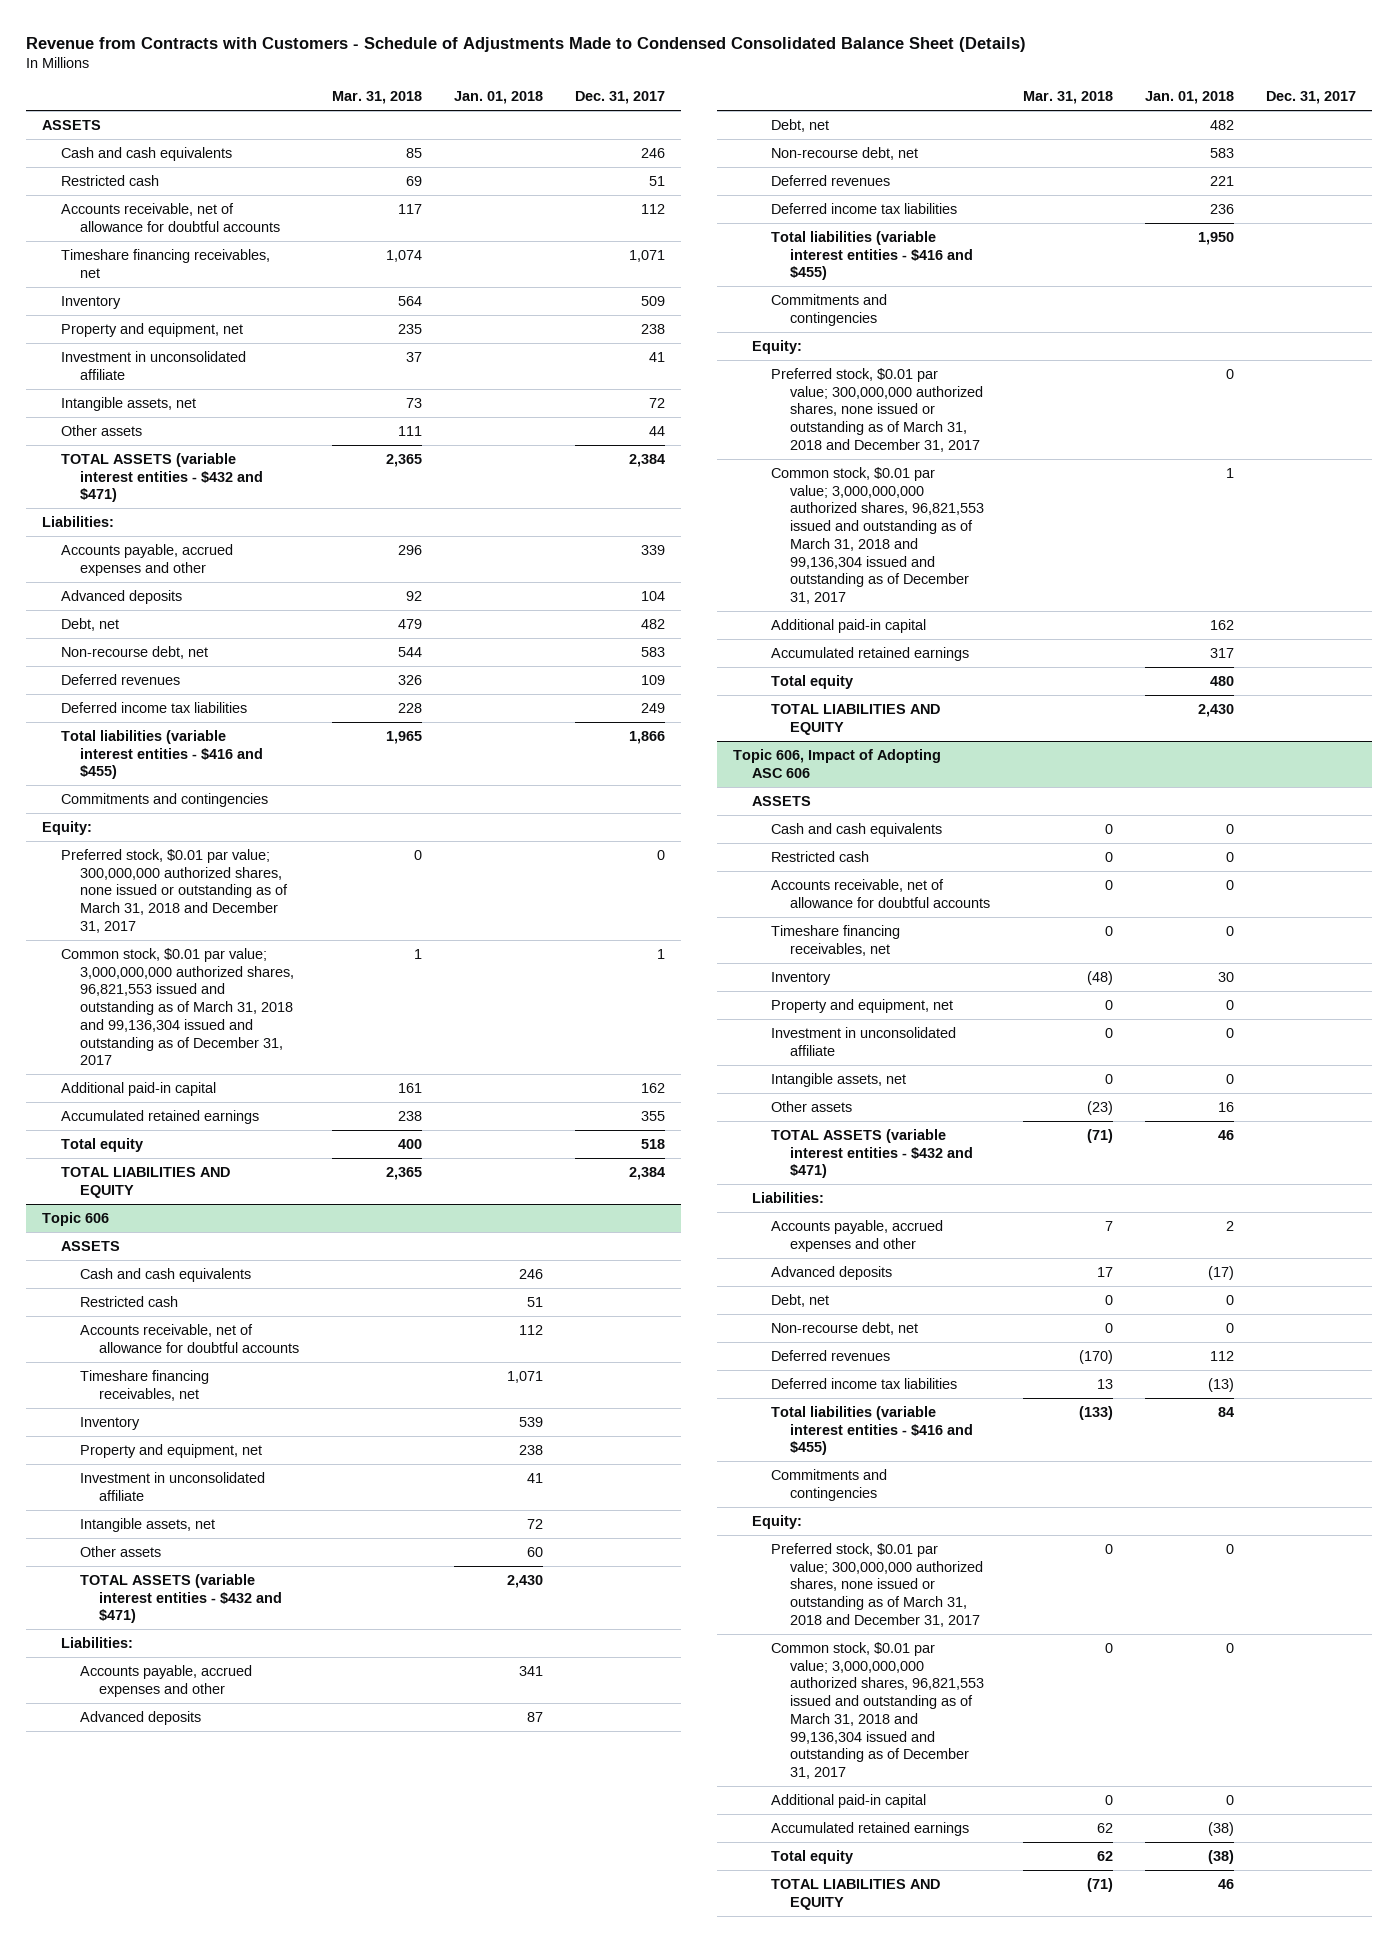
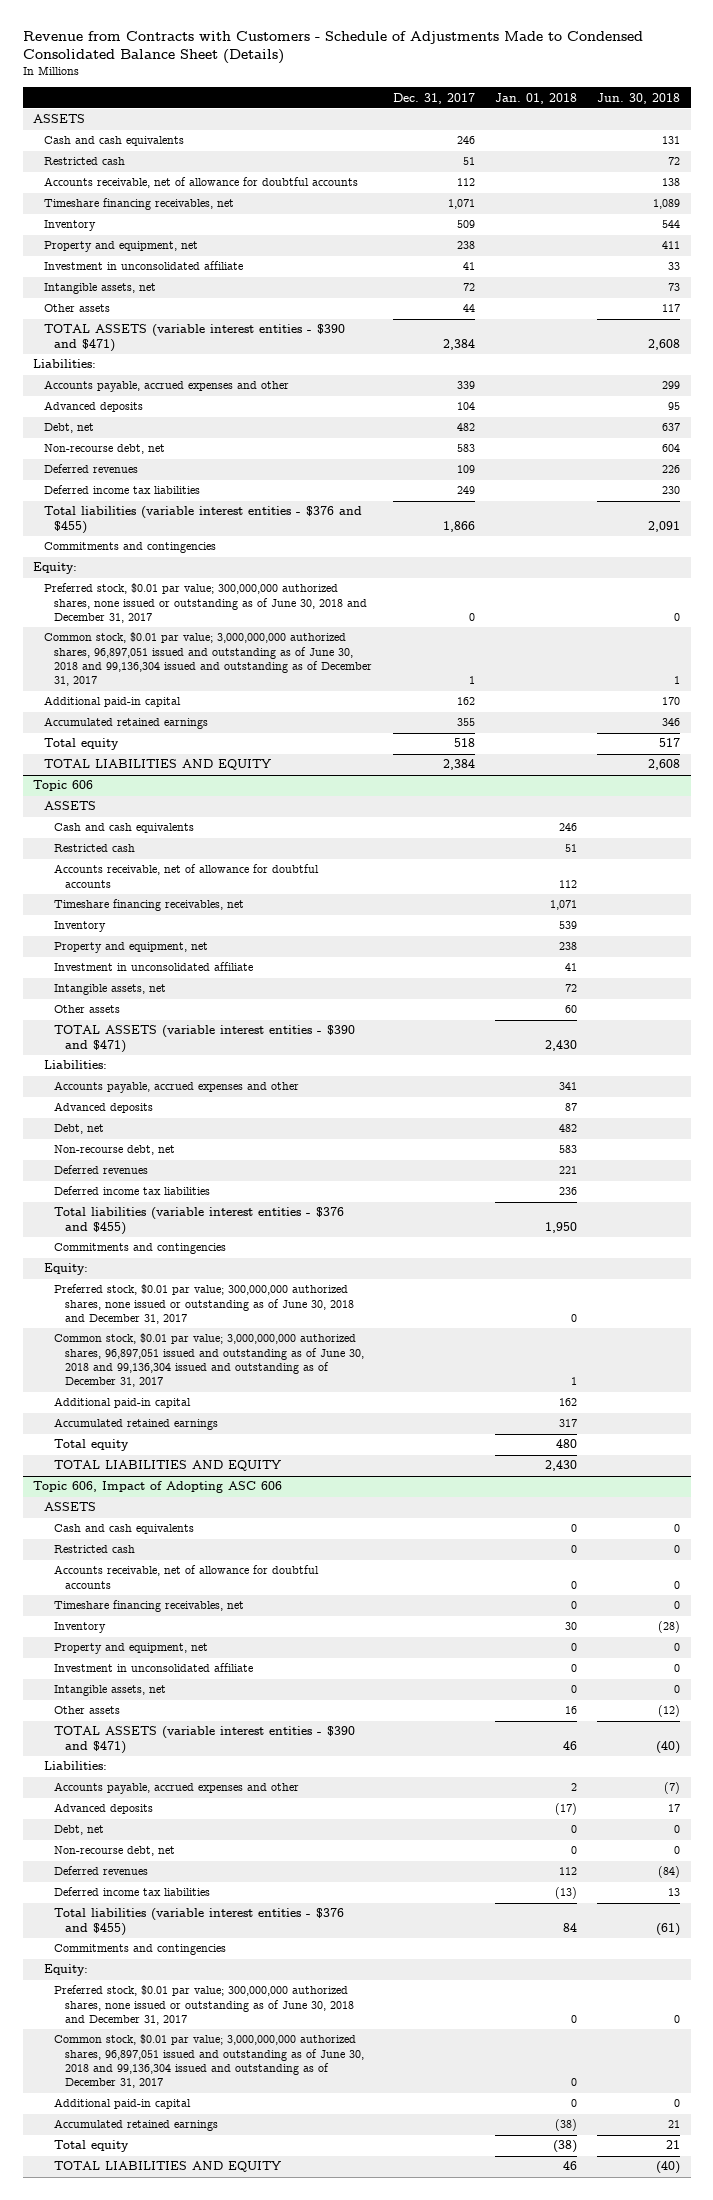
- | Mar. 31, 2018 | Jan. 01, 2018 | Dec. 31, 2017
+ | Dec. 31, 2017 | Jan. 01, 2018 | Jun. 30, 2018
- TOTAL ASSETS (variable interest entities - $432 and $471) | 2,365 | | 2,384
+ TOTAL ASSETS (variable interest entities - $390 and $471) | 2,384 | | 2,608
- Total liabilities (variable interest entities - $416 and $455) | 1,965 | | 1,866
+ Total liabilities (variable interest entities - $376 and $455) | 1,866 | | 2,091
- Preferred stock, $0.01 par value; 300,000,000 authorized shares, none issued or outstanding as of March 31, 2018 and December 31, 2017 | 0 | | 0
- Common stock, $0.01 par value; 3,000,000,000 authorized shares, 96,821,553 issued and outstanding as of March 31, 2018 and 99,136,304 issued and outstanding as of December 31, 2017 | 1 | | 1
+ Preferred stock, $0.01 par value; 300,000,000 authorized shares, none issued or outstanding as of June 30, 2018 and December 31, 2017 | 0 | | 0
+ Common stock, $0.01 par value; 3,000,000,000 authorized shares, 96,897,051 issued and outstanding as of June 30, 2018 and 99,136,304 issued and outstanding as of December 31, 2017 | 1 | | 1
@ Topic 606
- TOTAL ASSETS (variable interest entities - $432 and $471) | | 2,430 |
+ TOTAL ASSETS (variable interest entities - $390 and $471) | | 2,430 |
- Total liabilities (variable interest entities - $416 and $455) | | 1,950 |
+ Total liabilities (variable interest entities - $376 and $455) | | 1,950 |
- Preferred stock, $0.01 par value; 300,000,000 authorized shares, none issued or outstanding as of March 31, 2018 and December 31, 2017 | | 0 |
- Common stock, $0.01 par value; 3,000,000,000 authorized shares, 96,821,553 issued and outstanding as of March 31, 2018 and 99,136,304 issued and outstanding as of December 31, 2017 | | 1 |
+ Preferred stock, $0.01 par value; 300,000,000 authorized shares, none issued or outstanding as of June 30, 2018 and December 31, 2017 | | 0 |
+ Common stock, $0.01 par value; 3,000,000,000 authorized shares, 96,897,051 issued and outstanding as of June 30, 2018 and 99,136,304 issued and outstanding as of December 31, 2017 | | 1 |
@ Topic 606, Impact of Adopting ASC 606
- TOTAL ASSETS (variable interest entities - $432 and $471) | (71) | 46 |
+ TOTAL ASSETS (variable interest entities - $390 and $471) | | 46 | (40)
- Total liabilities (variable interest entities - $416 and $455) | (133) | 84 |
+ Total liabilities (variable interest entities - $376 and $455) | | 84 | (61)
- Preferred stock, $0.01 par value; 300,000,000 authorized shares, none issued or outstanding as of March 31, 2018 and December 31, 2017 | 0 | 0 |
- Common stock, $0.01 par value; 3,000,000,000 authorized shares, 96,821,553 issued and outstanding as of March 31, 2018 and 99,136,304 issued and outstanding as of December 31, 2017 | 0 | 0 |
+ Preferred stock, $0.01 par value; 300,000,000 authorized shares, none issued or outstanding as of June 30, 2018 and December 31, 2017 | | 0 | 0
+ Common stock, $0.01 par value; 3,000,000,000 authorized shares, 96,897,051 issued and outstanding as of June 30, 2018 and 99,136,304 issued and outstanding as of December 31, 2017 | | 0 |

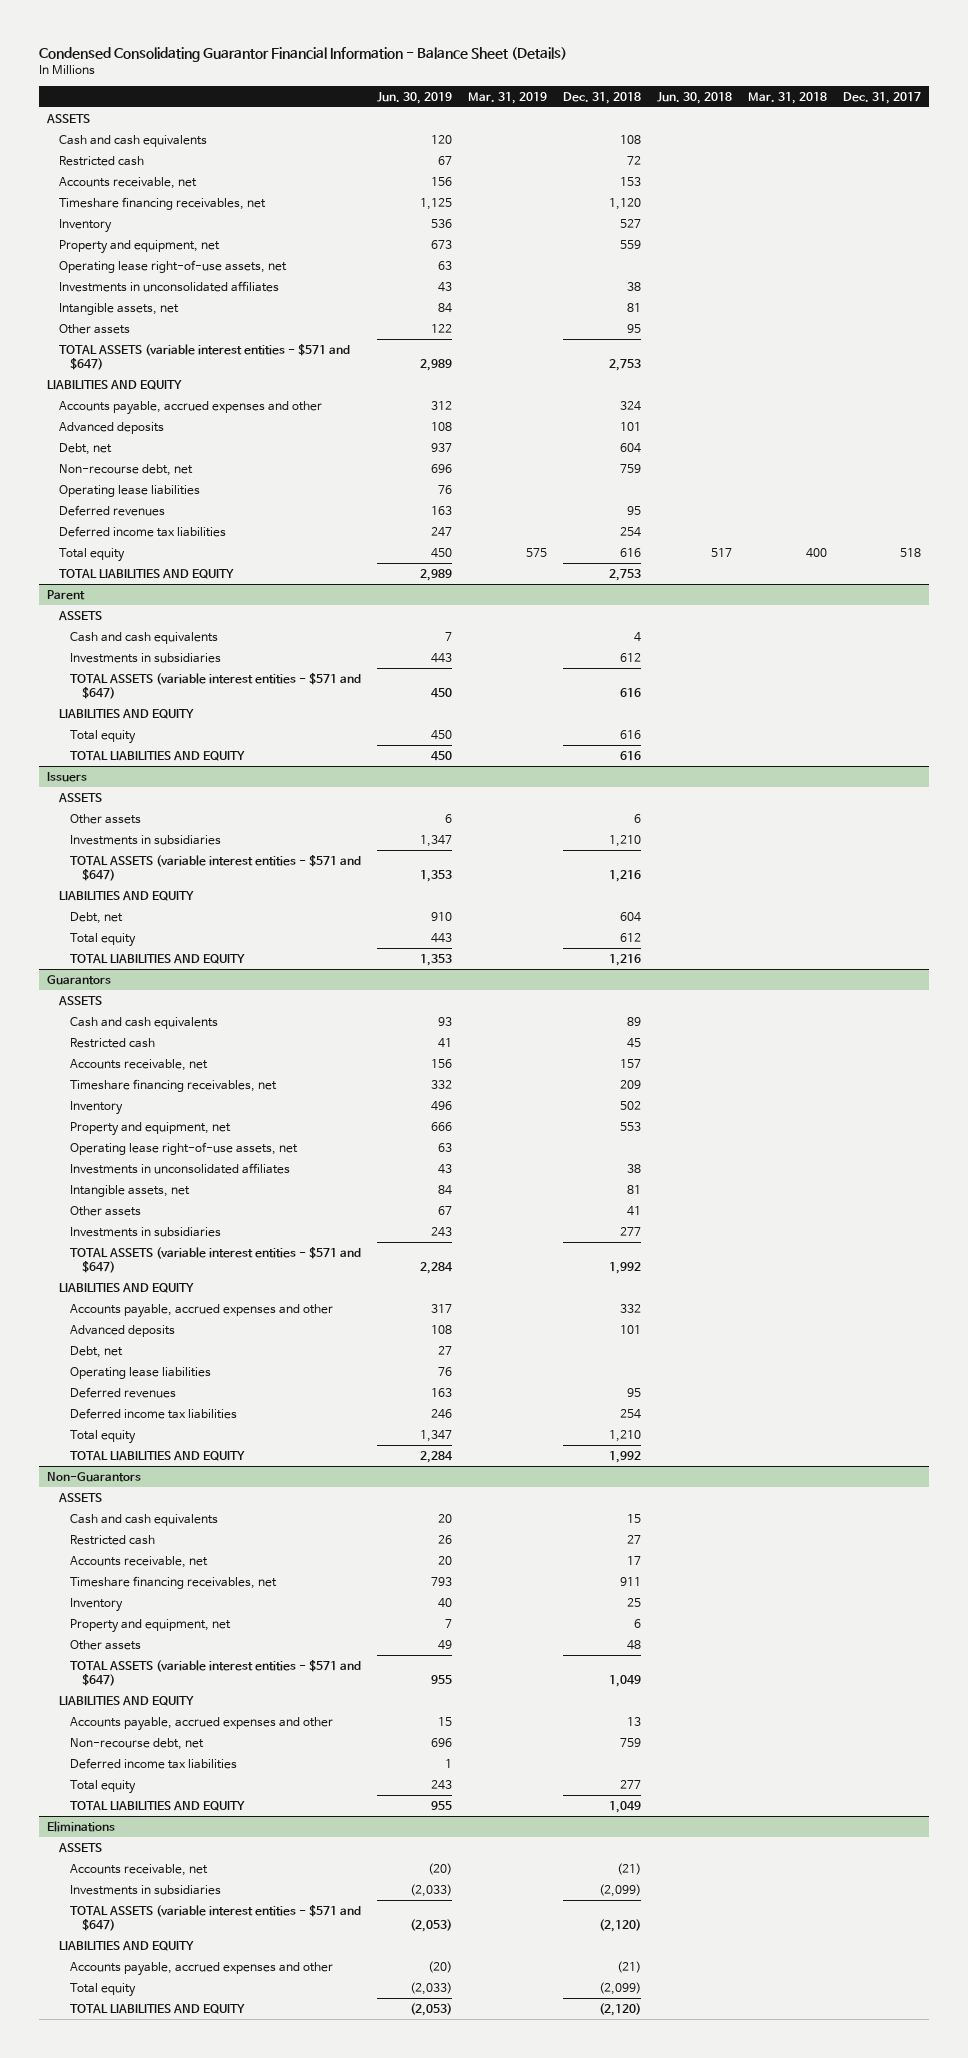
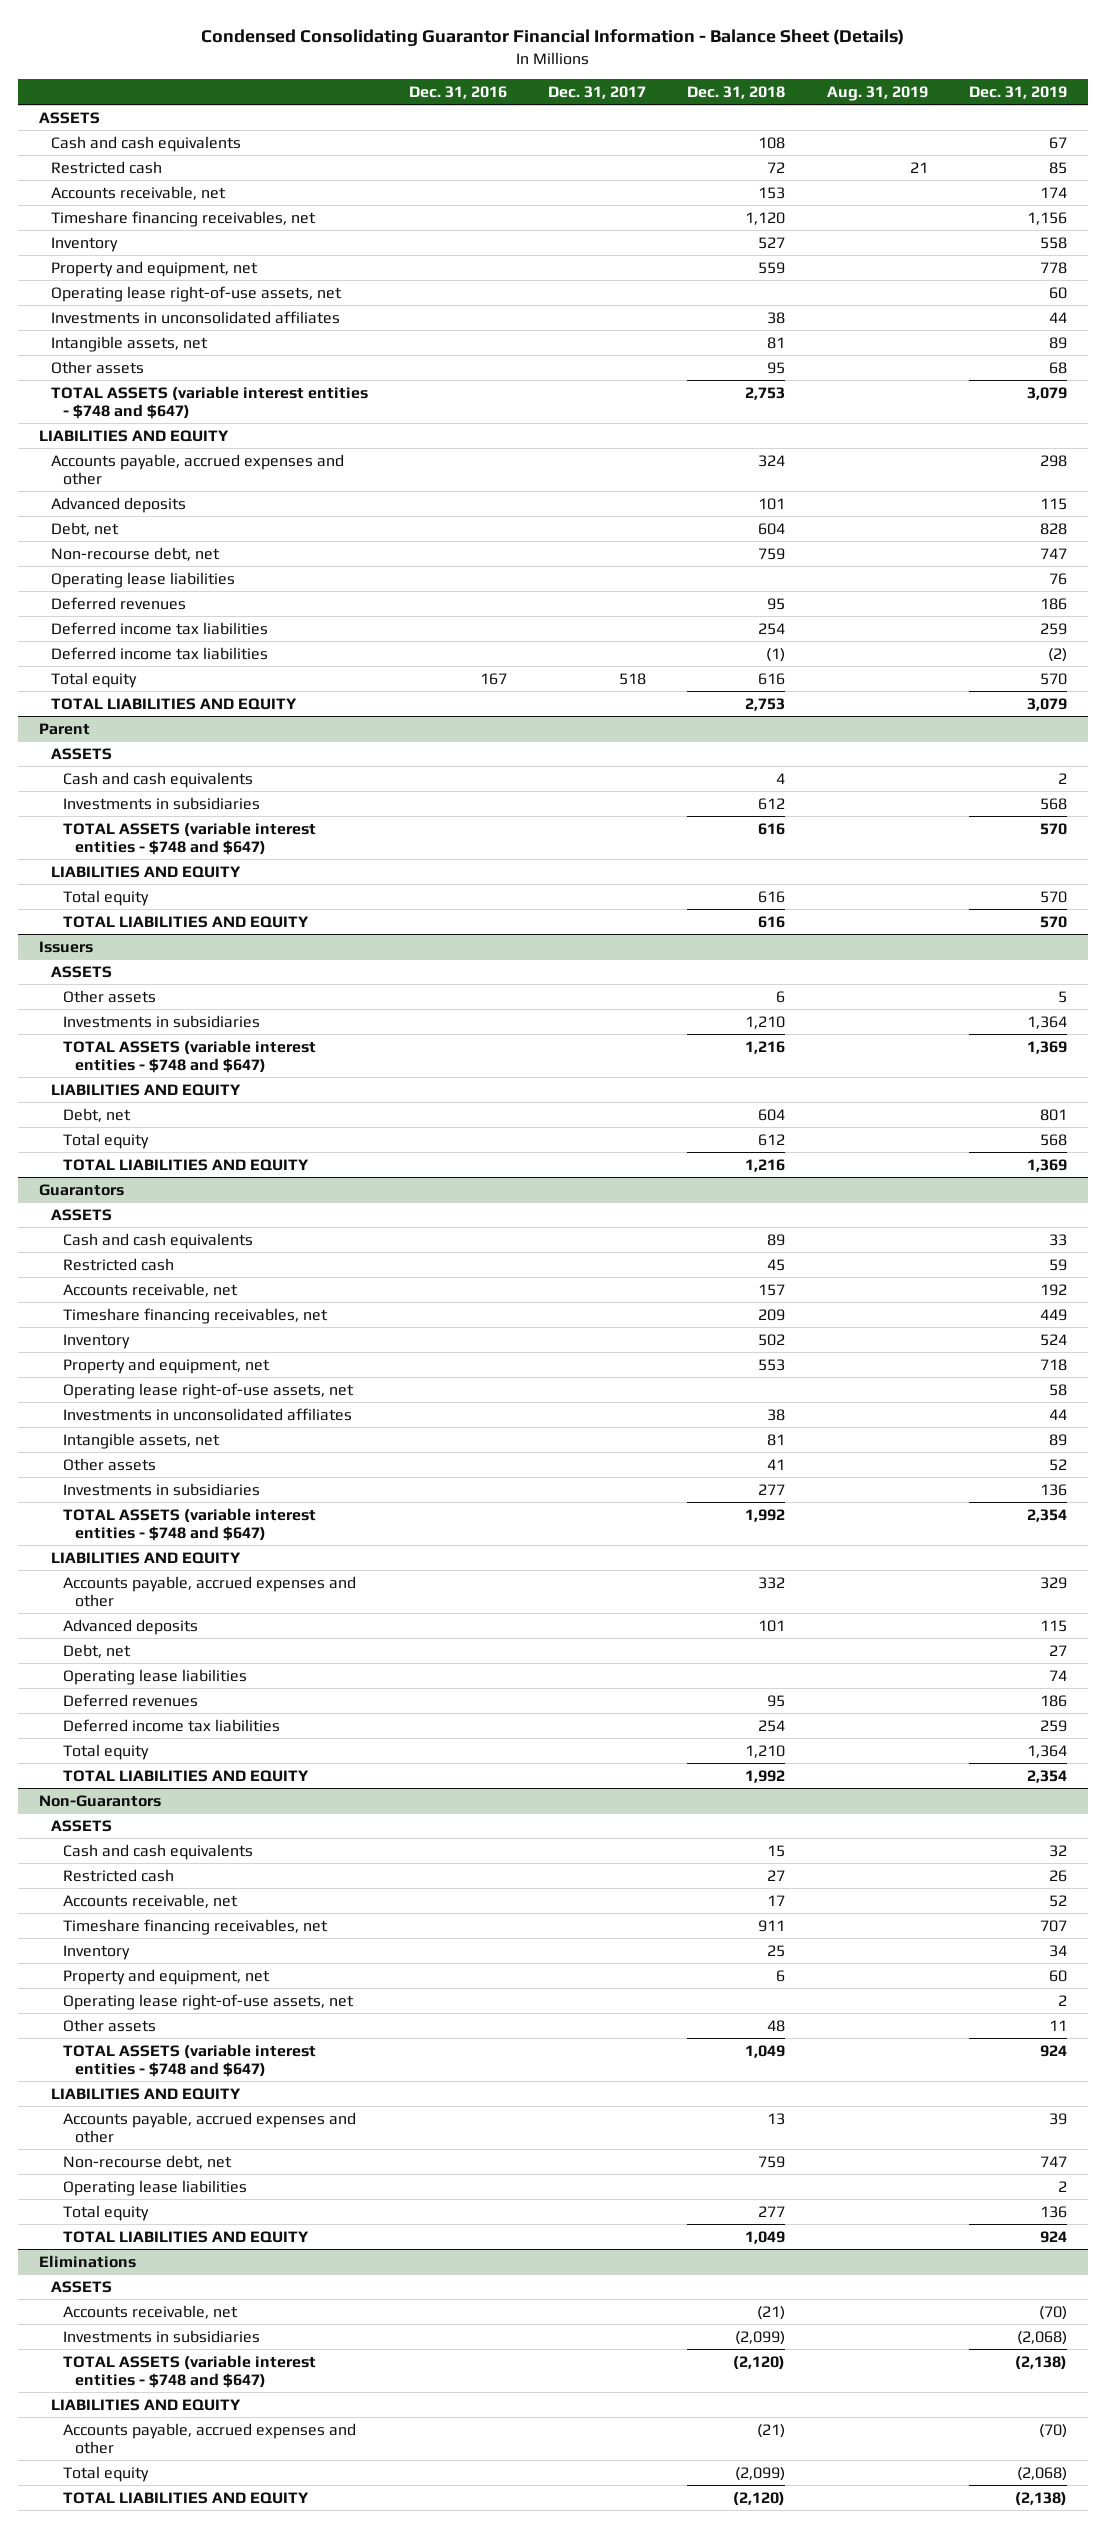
- | Jun. 30, 2019 | Mar. 31, 2019 | Dec. 31, 2018 | Jun. 30, 2018 | Mar. 31, 2018 | Dec. 31, 2017
+ | Dec. 31, 2016 | Dec. 31, 2017 | Dec. 31, 2018 | Aug. 31, 2019 | Dec. 31, 2019
- TOTAL ASSETS (variable interest entities - $571 and $647) | 2,989 | | 2,753 | | |
+ TOTAL ASSETS (variable interest entities - $748 and $647) | | | 2,753 | | 3,079
+ Deferred income tax liabilities | | | (1) | | (2)
@ Parent
- TOTAL ASSETS (variable interest entities - $571 and $647) | 450 | | 616 | | |
+ TOTAL ASSETS (variable interest entities - $748 and $647) | | | 616 | | 570
@ Issuers
- TOTAL ASSETS (variable interest entities - $571 and $647) | 1,353 | | 1,216 | | |
+ TOTAL ASSETS (variable interest entities - $748 and $647) | | | 1,216 | | 1,369
@ Guarantors
- TOTAL ASSETS (variable interest entities - $571 and $647) | 2,284 | | 1,992 | | |
+ TOTAL ASSETS (variable interest entities - $748 and $647) | | | 1,992 | | 2,354
@ Non-Guarantors
+ Operating lease right-of-use assets, net | | | | | 2
- TOTAL ASSETS (variable interest entities - $571 and $647) | 955 | | 1,049 | | |
+ TOTAL ASSETS (variable interest entities - $748 and $647) | | | 1,049 | | 924
- Deferred income tax liabilities | 1 | | | | |
+ Operating lease liabilities | | | | | 2
@ Eliminations
- TOTAL ASSETS (variable interest entities - $571 and $647) | (2,053) | | (2,120) | | |
+ TOTAL ASSETS (variable interest entities - $748 and $647) | | | (2,120) | | (2,138)

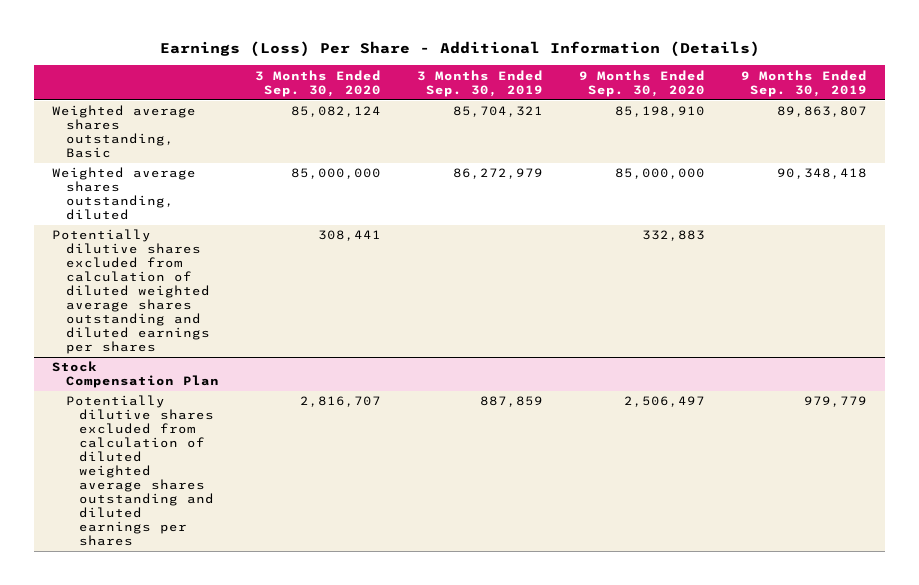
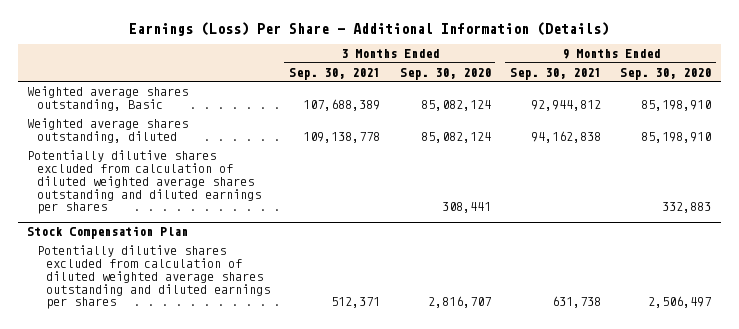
- | 3 Months Ended Sep. 30, 2020 | 3 Months Ended Sep. 30, 2019 | 9 Months Ended Sep. 30, 2020 | 9 Months Ended Sep. 30, 2019
+ | 3 Months Ended Sep. 30, 2021 | 3 Months Ended Sep. 30, 2020 | 9 Months Ended Sep. 30, 2021 | 9 Months Ended Sep. 30, 2020
- Weighted average shares outstanding, diluted | 85,000,000 | 86,272,979 | 85,000,000 | 90,348,418
+ Weighted average shares outstanding, diluted | 109,138,778 | 85,082,124 | 94,162,838 | 85,198,910

